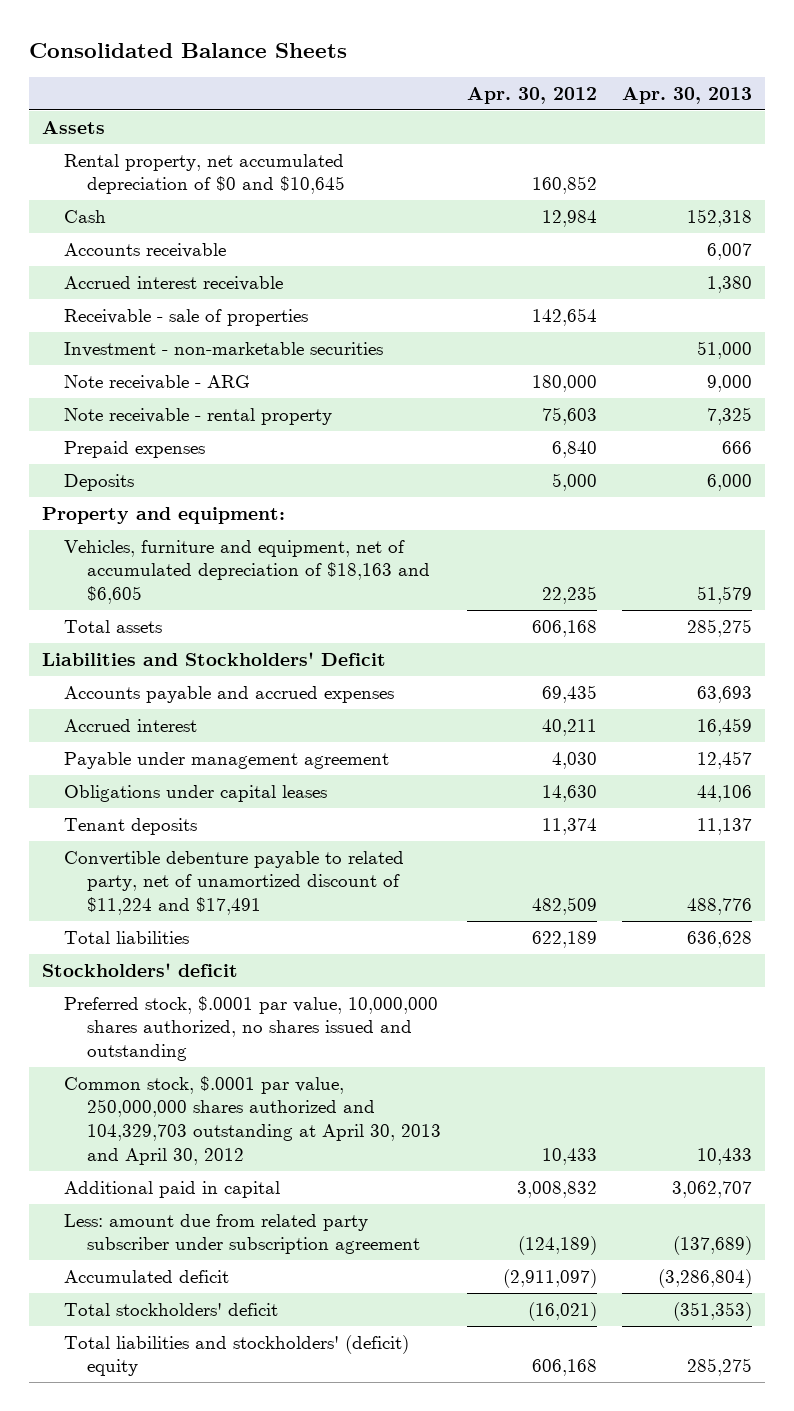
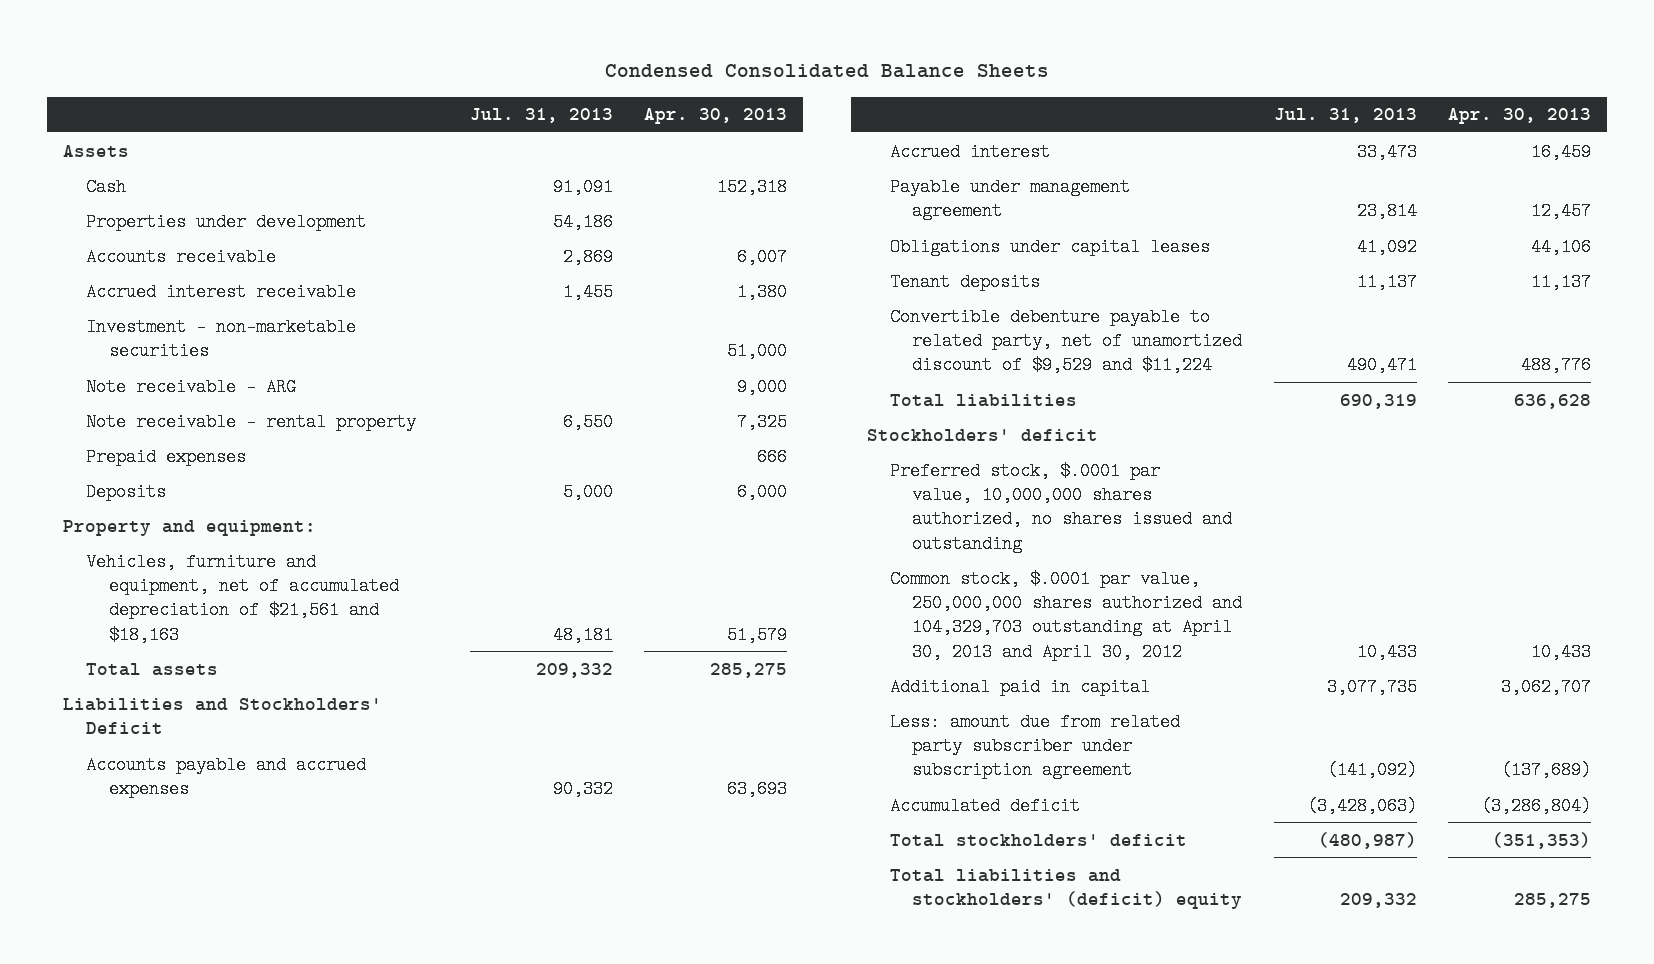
- Consolidated Balance Sheets
+ Condensed Consolidated Balance Sheets
- | Apr. 30, 2012 | Apr. 30, 2013
+ | Jul. 31, 2013 | Apr. 30, 2013
- Rental property, net accumulated depreciation of $0 and $10,645 | 160,852 |
+ Properties under development | 54,186 |
- Receivable - sale of properties | 142,654 |
- Vehicles, furniture and equipment, net of accumulated depreciation of $18,163 and $6,605 | 22,235 | 51,579
+ Vehicles, furniture and equipment, net of accumulated depreciation of $21,561 and $18,163 | 48,181 | 51,579
- Convertible debenture payable to related party, net of unamortized discount of $11,224 and $17,491 | 482,509 | 488,776
+ Convertible debenture payable to related party, net of unamortized discount of $9,529 and $11,224 | 490,471 | 488,776

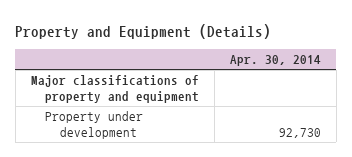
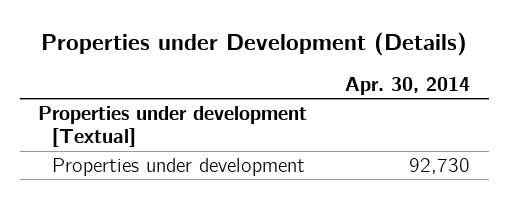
- Property and Equipment (Details)
+ Properties under Development (Details)
- Major classifications of property and equipment
- Property under development | 92,730
+ Properties under development [Textual]
+ Properties under development | 92,730

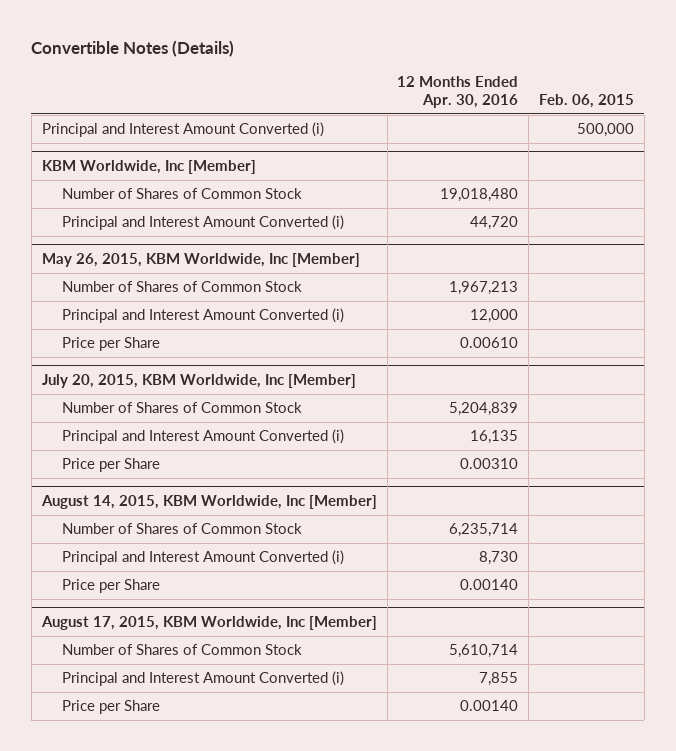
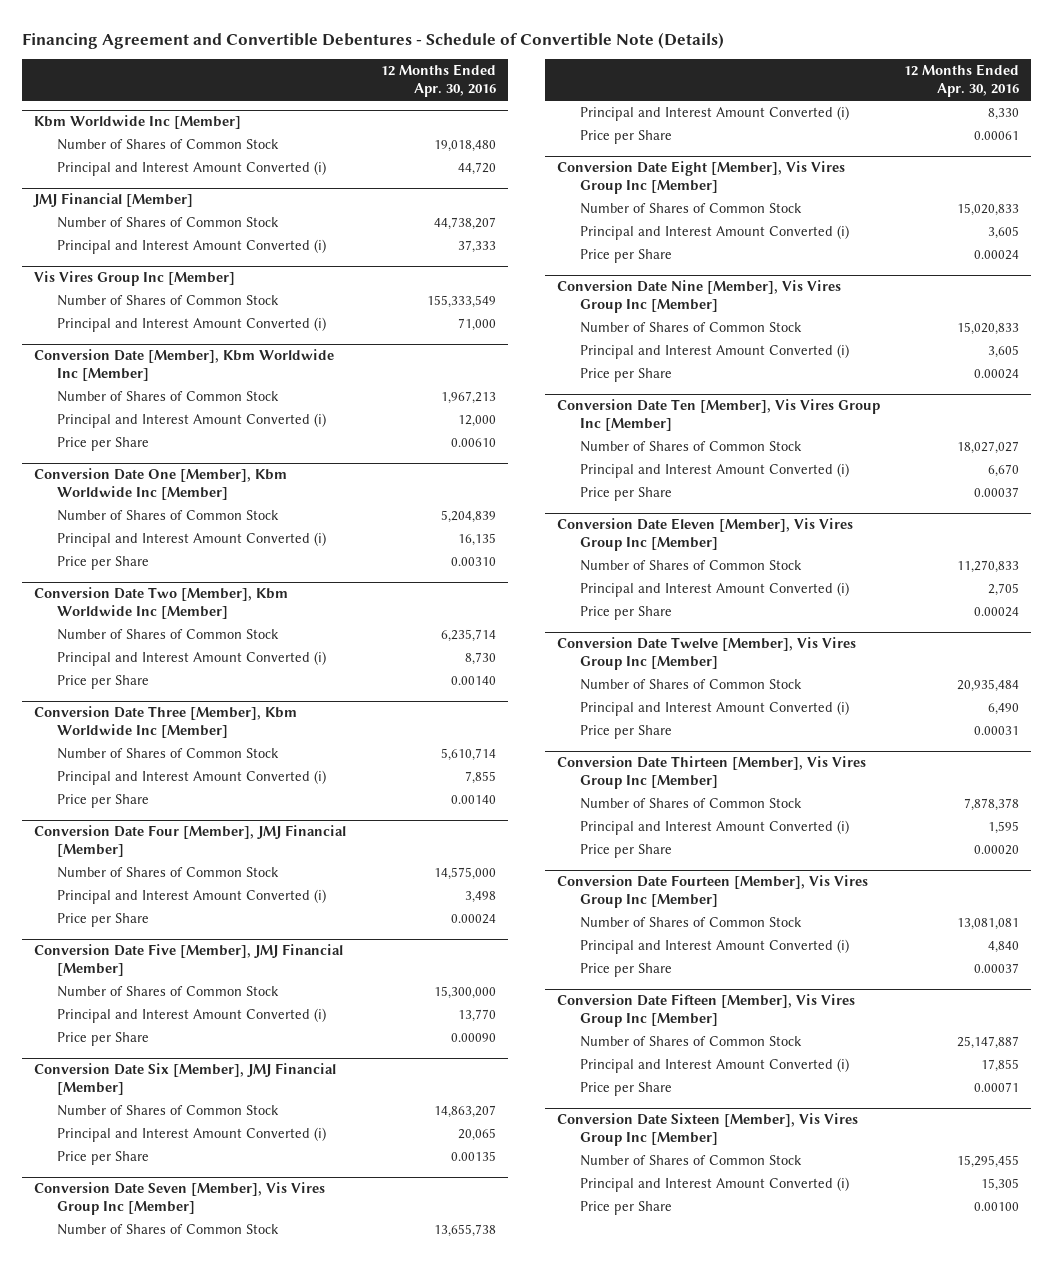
- Convertible Notes (Details)
+ Financing Agreement and Convertible Debentures - Schedule of Convertible Note (Details)
- | 12 Months Ended Apr. 30, 2016 | Feb. 06, 2015
+ | 12 Months Ended Apr. 30, 2016
- Principal and Interest Amount Converted (i) | | 500,000
- KBM Worldwide, Inc [Member]
+ Kbm Worldwide Inc [Member]
- May 26, 2015, KBM Worldwide, Inc [Member]
+ JMJ Financial [Member]
+ Number of Shares of Common Stock | 44,738,207
+ Principal and Interest Amount Converted (i) | 37,333
+ Vis Vires Group Inc [Member]
+ Number of Shares of Common Stock | 155,333,549
+ Principal and Interest Amount Converted (i) | 71,000
+ Conversion Date [Member], Kbm Worldwide Inc [Member]
- July 20, 2015, KBM Worldwide, Inc [Member]
+ Conversion Date One [Member], Kbm Worldwide Inc [Member]
- August 14, 2015, KBM Worldwide, Inc [Member]
+ Conversion Date Two [Member], Kbm Worldwide Inc [Member]
- August 17, 2015, KBM Worldwide, Inc [Member]
+ Conversion Date Three [Member], Kbm Worldwide Inc [Member]
+ Conversion Date Four [Member], JMJ Financial [Member]
+ Number of Shares of Common Stock | 14,575,000
+ Principal and Interest Amount Converted (i) | 3,498
+ Price per Share | 0.00024
+ Conversion Date Five [Member], JMJ Financial [Member]
+ Number of Shares of Common Stock | 15,300,000
+ Principal and Interest Amount Converted (i) | 13,770
+ Price per Share | 0.00090
+ Conversion Date Six [Member], JMJ Financial [Member]
+ Number of Shares of Common Stock | 14,863,207
+ Principal and Interest Amount Converted (i) | 20,065
+ Price per Share | 0.00135
+ Conversion Date Seven [Member], Vis Vires Group Inc [Member]
+ Number of Shares of Common Stock | 13,655,738
+ Principal and Interest Amount Converted (i) | 8,330
+ Price per Share | 0.00061
+ Conversion Date Eight [Member], Vis Vires Group Inc [Member]
+ Number of Shares of Common Stock | 15,020,833
+ Principal and Interest Amount Converted (i) | 3,605
+ Price per Share | 0.00024
+ Conversion Date Nine [Member], Vis Vires Group Inc [Member]
+ Number of Shares of Common Stock | 15,020,833
+ Principal and Interest Amount Converted (i) | 3,605
+ Price per Share | 0.00024
+ Conversion Date Ten [Member], Vis Vires Group Inc [Member]
+ Number of Shares of Common Stock | 18,027,027
+ Principal and Interest Amount Converted (i) | 6,670
+ Price per Share | 0.00037
+ Conversion Date Eleven [Member], Vis Vires Group Inc [Member]
+ Number of Shares of Common Stock | 11,270,833
+ Principal and Interest Amount Converted (i) | 2,705
+ Price per Share | 0.00024
+ Conversion Date Twelve [Member], Vis Vires Group Inc [Member]
+ Number of Shares of Common Stock | 20,935,484
+ Principal and Interest Amount Converted (i) | 6,490
+ Price per Share | 0.00031
+ Conversion Date Thirteen [Member], Vis Vires Group Inc [Member]
+ Number of Shares of Common Stock | 7,878,378
+ Principal and Interest Amount Converted (i) | 1,595
+ Price per Share | 0.00020
+ Conversion Date Fourteen [Member], Vis Vires Group Inc [Member]
+ Number of Shares of Common Stock | 13,081,081
+ Principal and Interest Amount Converted (i) | 4,840
+ Price per Share | 0.00037
+ Conversion Date Fifteen [Member], Vis Vires Group Inc [Member]
+ Number of Shares of Common Stock | 25,147,887
+ Principal and Interest Amount Converted (i) | 17,855
+ Price per Share | 0.00071
+ Conversion Date Sixteen [Member], Vis Vires Group Inc [Member]
+ Number of Shares of Common Stock | 15,295,455
+ Principal and Interest Amount Converted (i) | 15,305
+ Price per Share | 0.00100

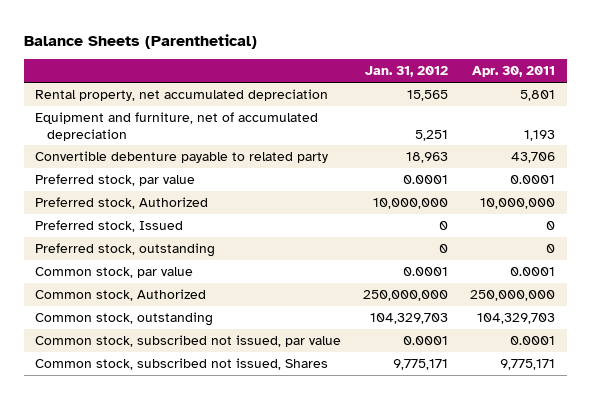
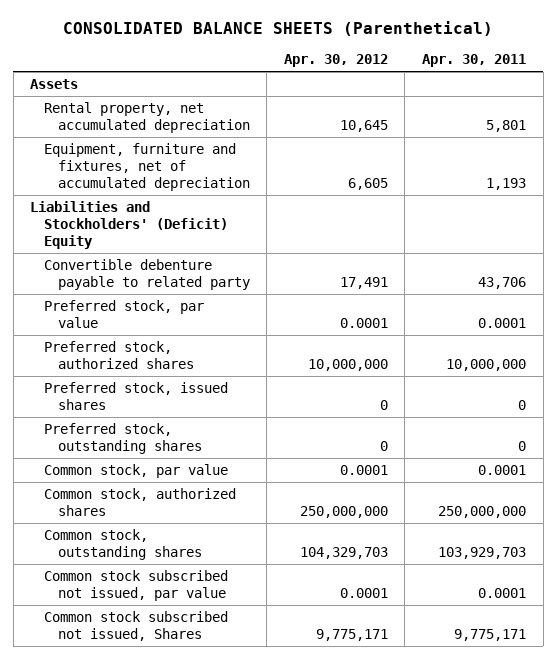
- Balance Sheets (Parenthetical)
+ CONSOLIDATED BALANCE SHEETS (Parenthetical)
- | Jan. 31, 2012 | Apr. 30, 2011
+ | Apr. 30, 2012 | Apr. 30, 2011
+ Assets
- Equipment and furniture, net of accumulated depreciation | 5,251 | 1,193
+ Equipment, furniture and fixtures, net of accumulated depreciation | 6,605 | 1,193
+ Liabilities and Stockholders' (Deficit) Equity
- Preferred stock, Authorized | 10,000,000 | 10,000,000
- Preferred stock, Issued | 0 | 0
- Preferred stock, outstanding | 0 | 0
+ Preferred stock, authorized shares | 10,000,000 | 10,000,000
+ Preferred stock, issued shares | 0 | 0
+ Preferred stock, outstanding shares | 0 | 0
- Common stock, Authorized | 250,000,000 | 250,000,000
- Common stock, outstanding | 104,329,703 | 104,329,703
- Common stock, subscribed not issued, par value | 0.0001 | 0.0001
- Common stock, subscribed not issued, Shares | 9,775,171 | 9,775,171
+ Common stock, authorized shares | 250,000,000 | 250,000,000
+ Common stock, outstanding shares | 104,329,703 | 103,929,703
+ Common stock subscribed not issued, par value | 0.0001 | 0.0001
+ Common stock subscribed not issued, Shares | 9,775,171 | 9,775,171

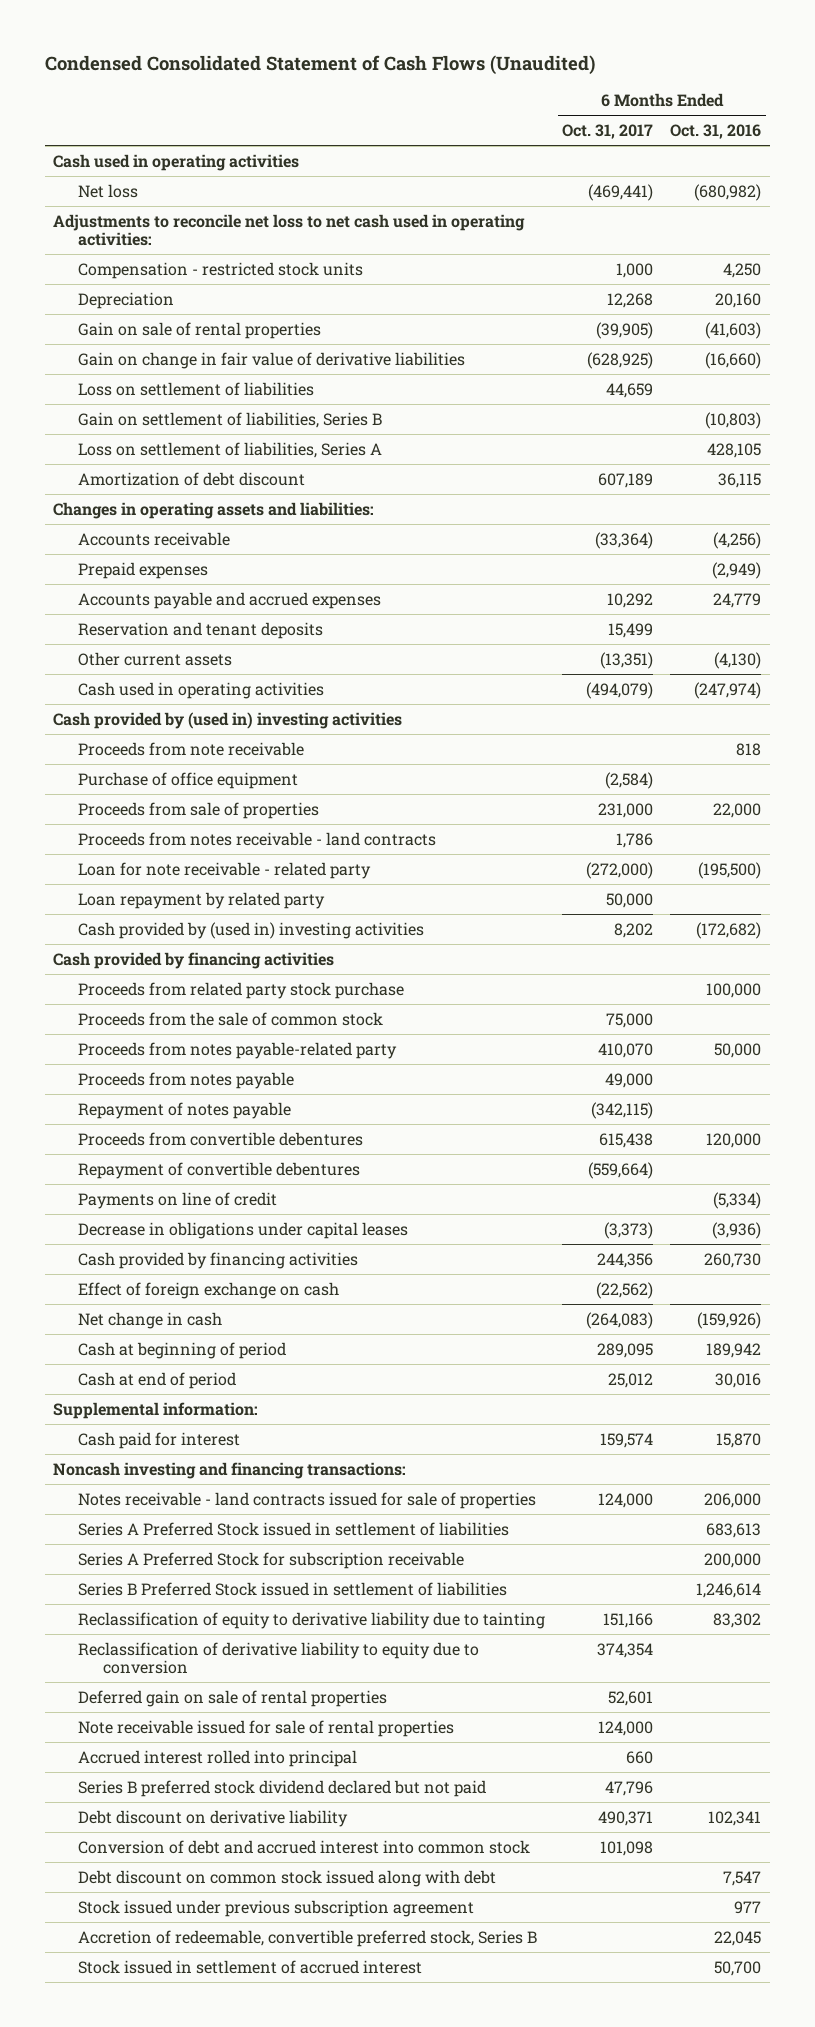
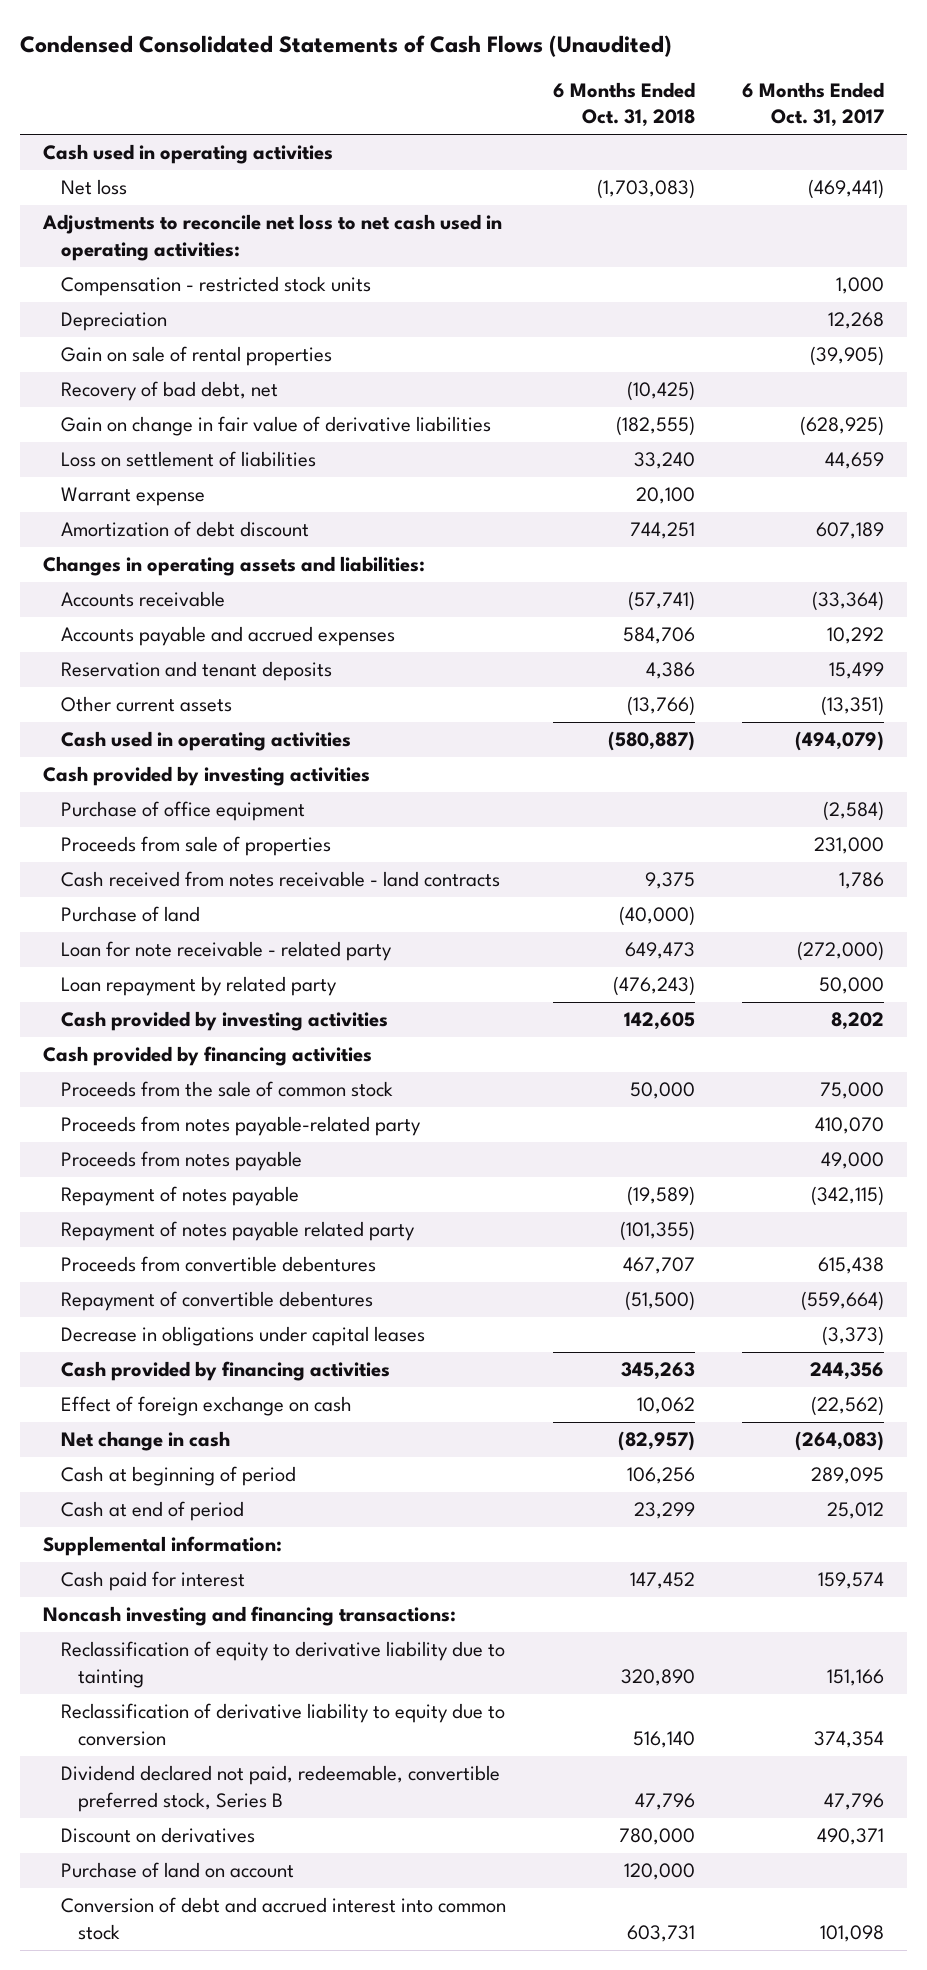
- Condensed Consolidated Statement of Cash Flows (Unaudited)
+ Condensed Consolidated Statements of Cash Flows (Unaudited)
- | 6 Months Ended Oct. 31, 2017 | 6 Months Ended Oct. 31, 2016
+ | 6 Months Ended Oct. 31, 2018 | 6 Months Ended Oct. 31, 2017
+ Recovery of bad debt, net | (10,425) |
- Gain on settlement of liabilities, Series B | | (10,803)
- Loss on settlement of liabilities, Series A | | 428,105
+ Warrant expense | 20,100 |
- Prepaid expenses | | (2,949)
- Cash provided by (used in) investing activities
- Proceeds from note receivable | | 818
+ Cash provided by investing activities
- Proceeds from notes receivable - land contracts | 1,786 |
+ Cash received from notes receivable - land contracts | 9,375 | 1,786
+ Purchase of land | (40,000) |
- Cash provided by (used in) investing activities | 8,202 | (172,682)
+ Cash provided by investing activities | 142,605 | 8,202
- Proceeds from related party stock purchase | | 100,000
+ Repayment of notes payable related party | (101,355) |
- Payments on line of credit | | (5,334)
- Notes receivable - land contracts issued for sale of properties | 124,000 | 206,000
- Series A Preferred Stock issued in settlement of liabilities | | 683,613
- Series A Preferred Stock for subscription receivable | | 200,000
- Series B Preferred Stock issued in settlement of liabilities | | 1,246,614
- Deferred gain on sale of rental properties | 52,601 |
- Note receivable issued for sale of rental properties | 124,000 |
- Accrued interest rolled into principal | 660 |
- Series B preferred stock dividend declared but not paid | 47,796 |
- Debt discount on derivative liability | 490,371 | 102,341
+ Dividend declared not paid, redeemable, convertible preferred stock, Series B | 47,796 | 47,796
+ Discount on derivatives | 780,000 | 490,371
+ Purchase of land on account | 120,000 |
- Debt discount on common stock issued along with debt | | 7,547
- Stock issued under previous subscription agreement | | 977
- Accretion of redeemable, convertible preferred stock, Series B | | 22,045
- Stock issued in settlement of accrued interest | | 50,700

